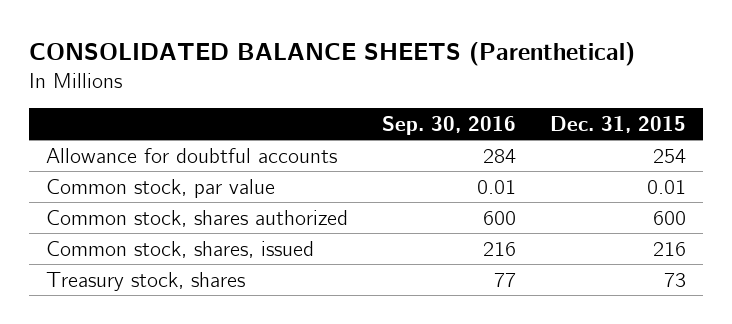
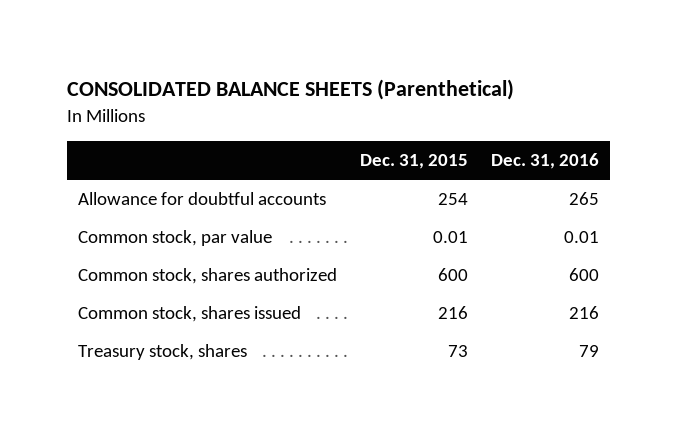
- | Sep. 30, 2016 | Dec. 31, 2015
+ | Dec. 31, 2015 | Dec. 31, 2016
- Common stock, shares, issued | 216 | 216
+ Common stock, shares issued | 216 | 216

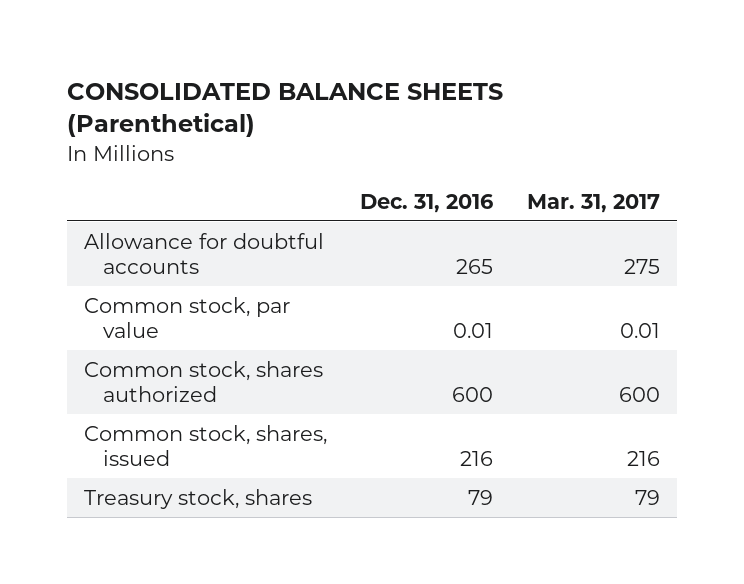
- | Dec. 31, 2015 | Dec. 31, 2016
+ | Dec. 31, 2016 | Mar. 31, 2017
- Common stock, shares issued | 216 | 216
+ Common stock, shares, issued | 216 | 216

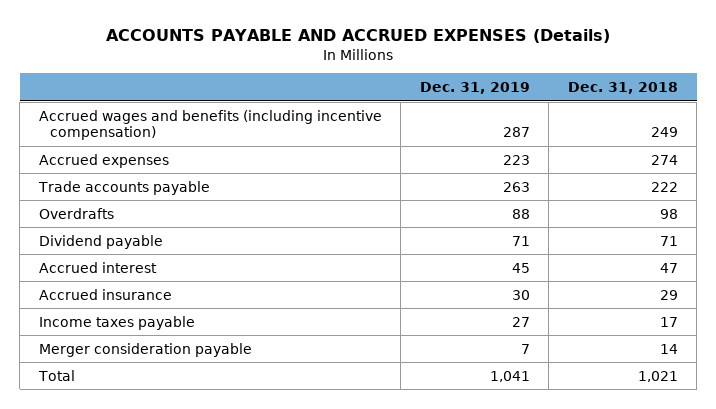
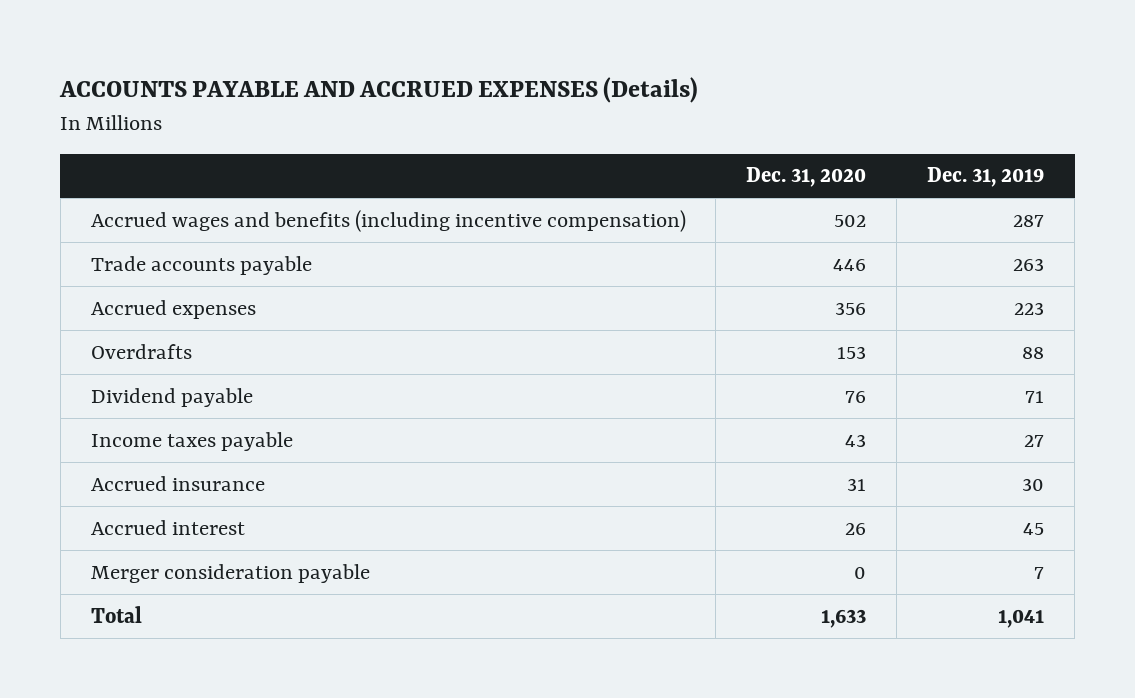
- | Dec. 31, 2019 | Dec. 31, 2018
+ | Dec. 31, 2020 | Dec. 31, 2019
moved down: Accrued expenses | 356 | 223
moved down: Accrued insurance | 31 | 30
moved down: Accrued interest | 26 | 45

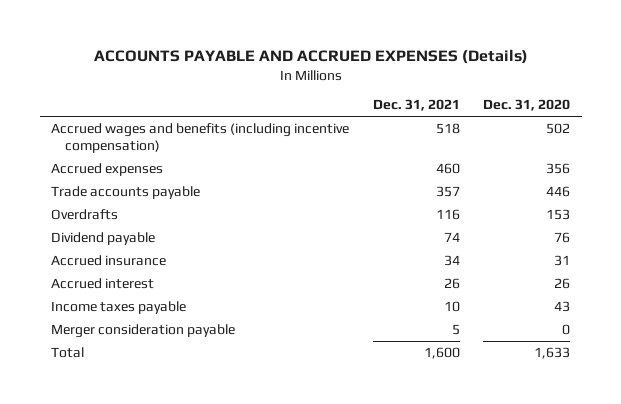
- | Dec. 31, 2020 | Dec. 31, 2019
+ | Dec. 31, 2021 | Dec. 31, 2020
moved down: Trade accounts payable | 357 | 446
moved down: Income taxes payable | 10 | 43

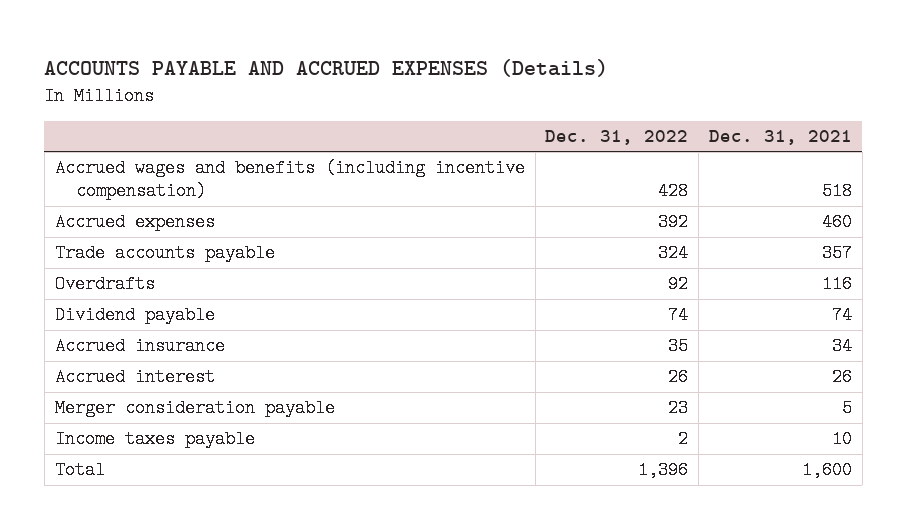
- | Dec. 31, 2021 | Dec. 31, 2020
+ | Dec. 31, 2022 | Dec. 31, 2021
moved down: Income taxes payable | 2 | 10

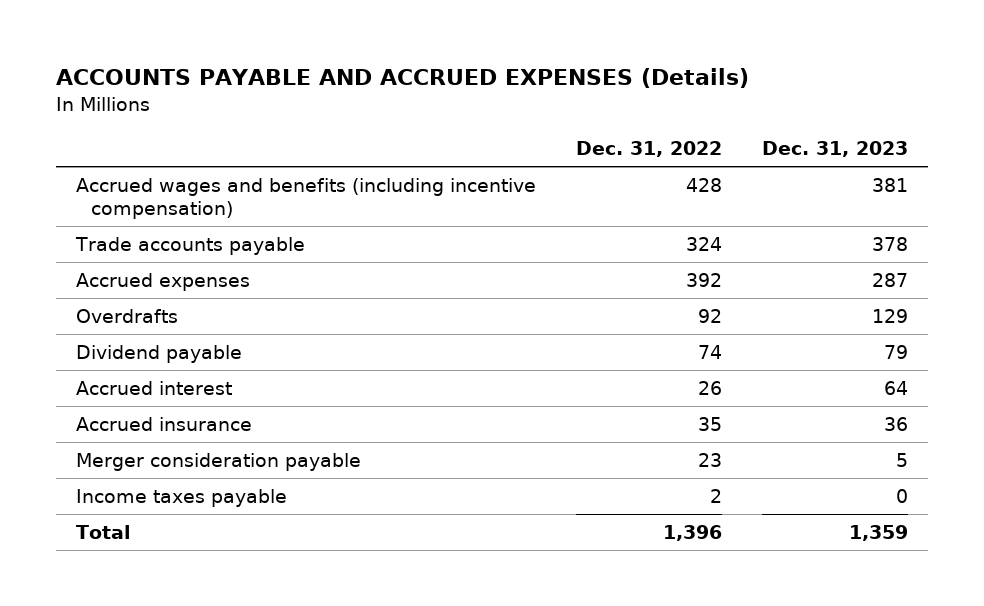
- | Dec. 31, 2022 | Dec. 31, 2021
+ | Dec. 31, 2022 | Dec. 31, 2023
moved down: Accrued expenses | 392 | 287
moved down: Accrued insurance | 35 | 36

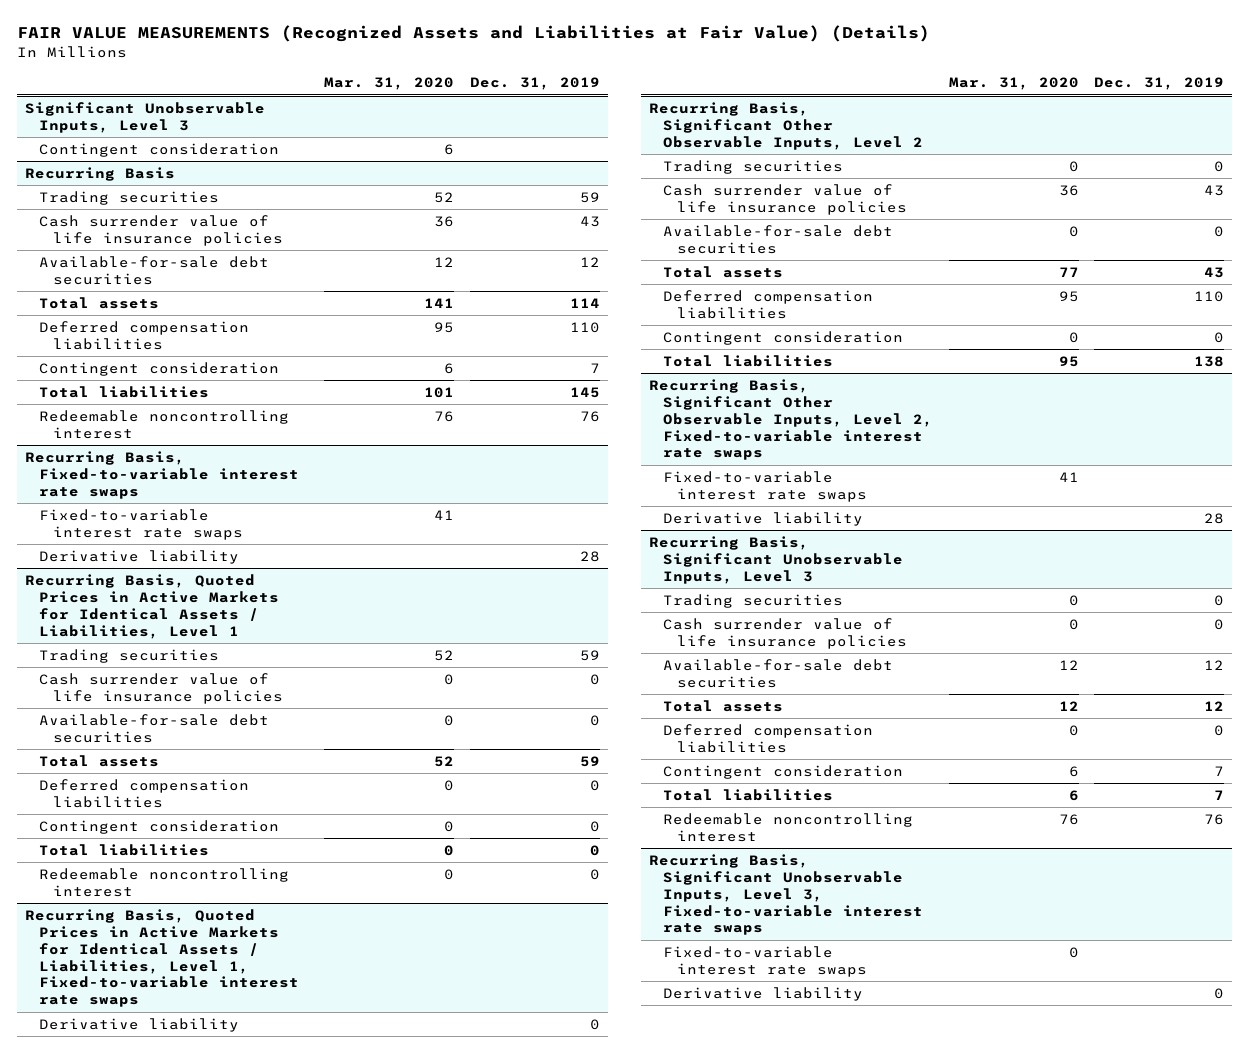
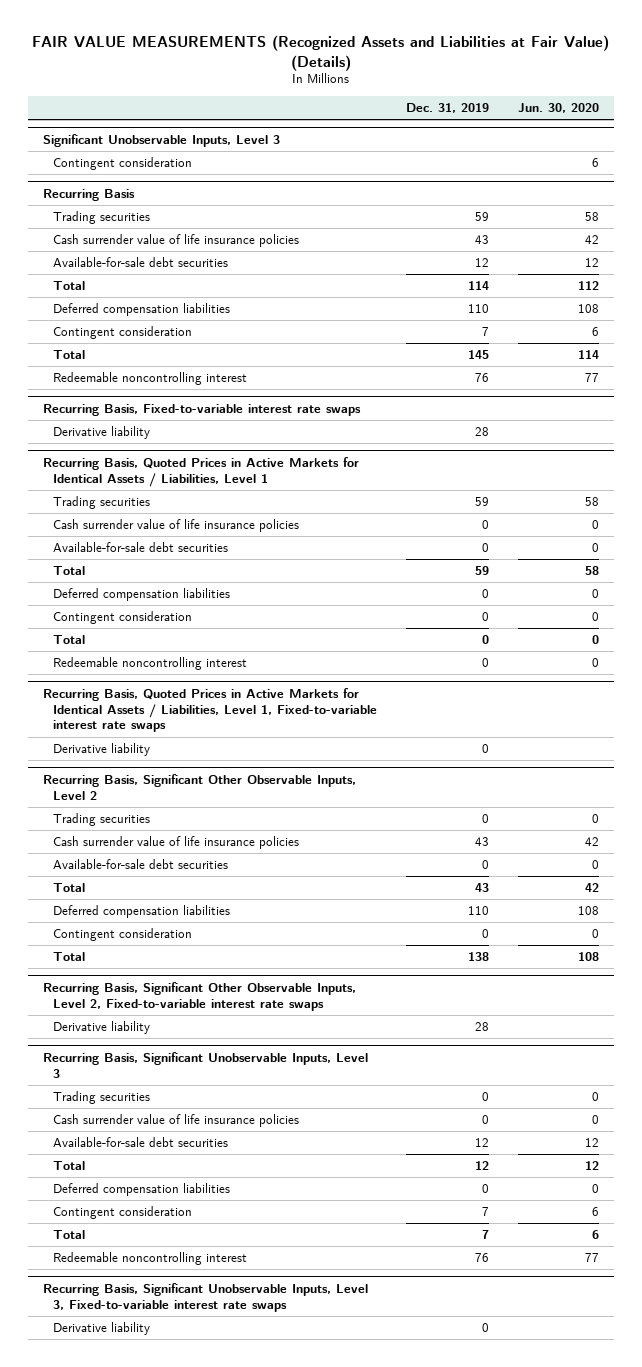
- | Mar. 31, 2020 | Dec. 31, 2019
+ | Dec. 31, 2019 | Jun. 30, 2020
@ Recurring Basis
- Total assets | 141 | 114
+ Total | 114 | 112
- Total liabilities | 101 | 145
+ Total | 145 | 114
@ Recurring Basis, Fixed-to-variable interest rate swaps
- Fixed-to-variable interest rate swaps | 41 |
@ Recurring Basis, Quoted Prices in Active Markets for Identical Assets / Liabilities, Level 1
- Total assets | 52 | 59
+ Total | 59 | 58
- Total liabilities | 0 | 0
+ Total | 0 | 0
@ Recurring Basis, Significant Other Observable Inputs, Level 2
- Total assets | 77 | 43
+ Total | 43 | 42
- Total liabilities | 95 | 138
+ Total | 138 | 108
@ Recurring Basis, Significant Other Observable Inputs, Level 2, Fixed-to-variable interest rate swaps
- Fixed-to-variable interest rate swaps | 41 |
@ Recurring Basis, Significant Unobservable Inputs, Level 3
- Total assets | 12 | 12
+ Total | 12 | 12
- Total liabilities | 6 | 7
+ Total | 7 | 6
@ Recurring Basis, Significant Unobservable Inputs, Level 3, Fixed-to-variable interest rate swaps
- Fixed-to-variable interest rate swaps | 0 |

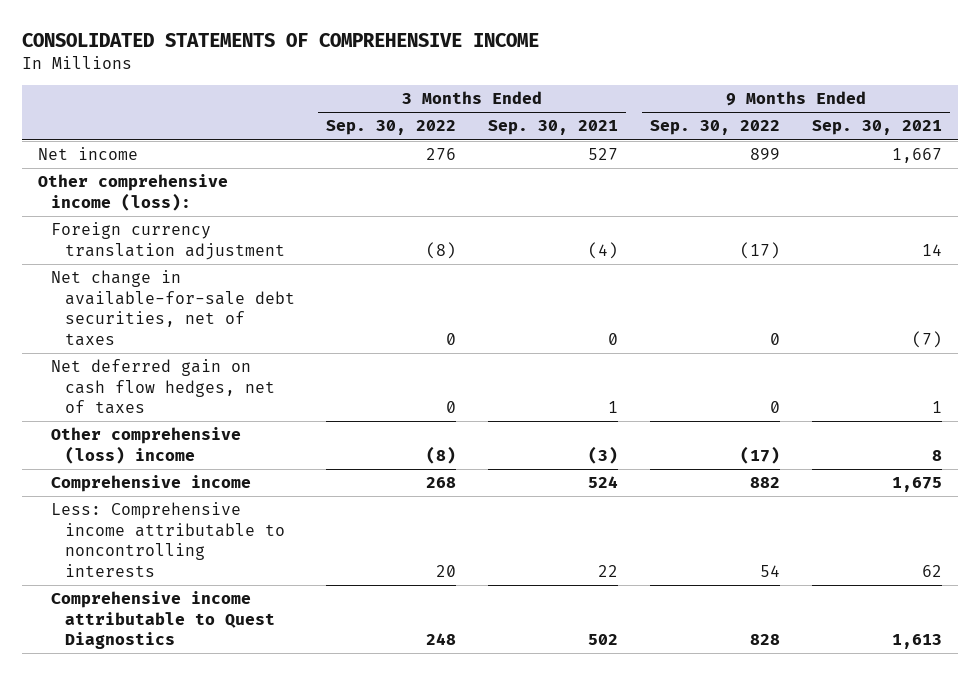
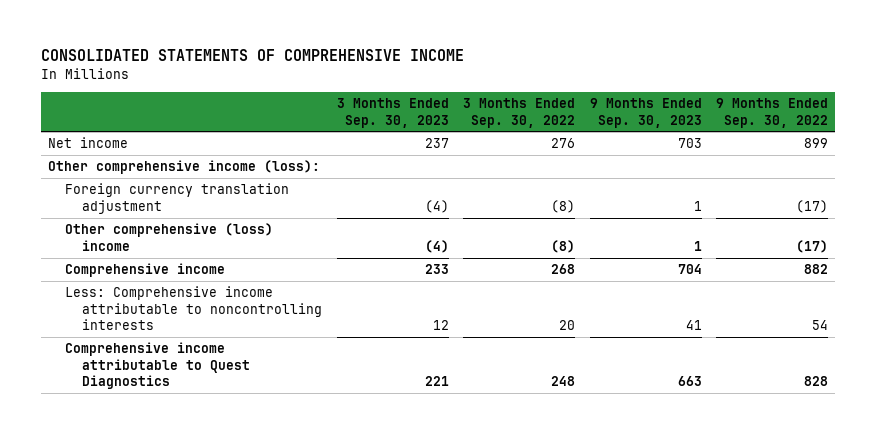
- | 3 Months Ended Sep. 30, 2022 | 3 Months Ended Sep. 30, 2021 | 9 Months Ended Sep. 30, 2022 | 9 Months Ended Sep. 30, 2021
+ | 3 Months Ended Sep. 30, 2023 | 3 Months Ended Sep. 30, 2022 | 9 Months Ended Sep. 30, 2023 | 9 Months Ended Sep. 30, 2022
- Net change in available-for-sale debt securities, net of taxes | 0 | 0 | 0 | (7)
- Net deferred gain on cash flow hedges, net of taxes | 0 | 1 | 0 | 1

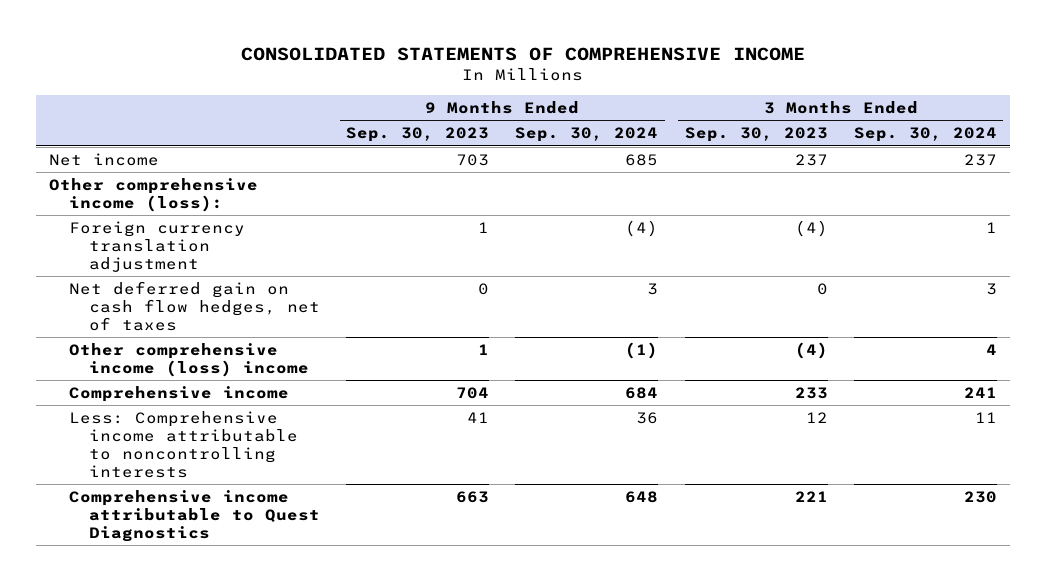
- | 3 Months Ended Sep. 30, 2023 | 3 Months Ended Sep. 30, 2022 | 9 Months Ended Sep. 30, 2023 | 9 Months Ended Sep. 30, 2022
+ | 9 Months Ended Sep. 30, 2023 | 9 Months Ended Sep. 30, 2024 | 3 Months Ended Sep. 30, 2023 | 3 Months Ended Sep. 30, 2024
- Other comprehensive (loss) income | (4) | (8) | 1 | (17)
+ Net deferred gain on cash flow hedges, net of taxes | 0 | 3 | 0 | 3
+ Other comprehensive income (loss) income | 1 | (1) | (4) | 4

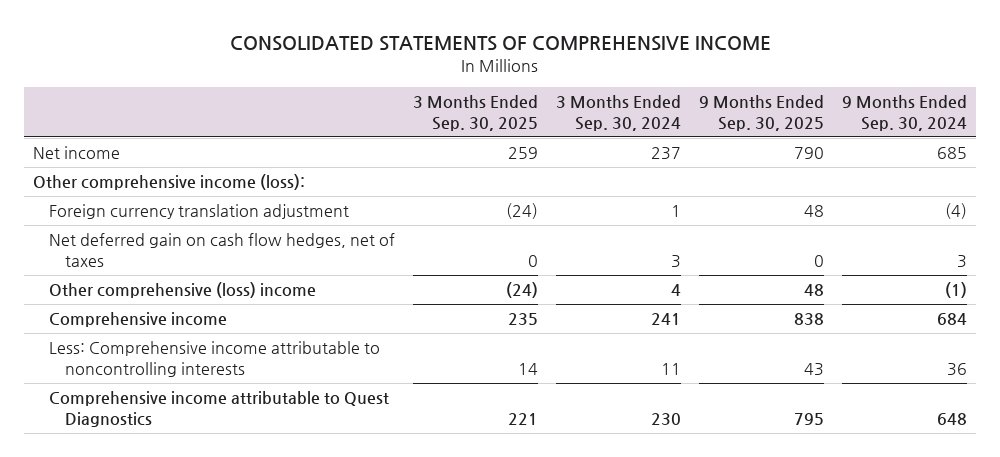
- | 9 Months Ended Sep. 30, 2023 | 9 Months Ended Sep. 30, 2024 | 3 Months Ended Sep. 30, 2023 | 3 Months Ended Sep. 30, 2024
+ | 3 Months Ended Sep. 30, 2025 | 3 Months Ended Sep. 30, 2024 | 9 Months Ended Sep. 30, 2025 | 9 Months Ended Sep. 30, 2024
- Other comprehensive income (loss) income | 1 | (1) | (4) | 4
+ Other comprehensive (loss) income | (24) | 4 | 48 | (1)

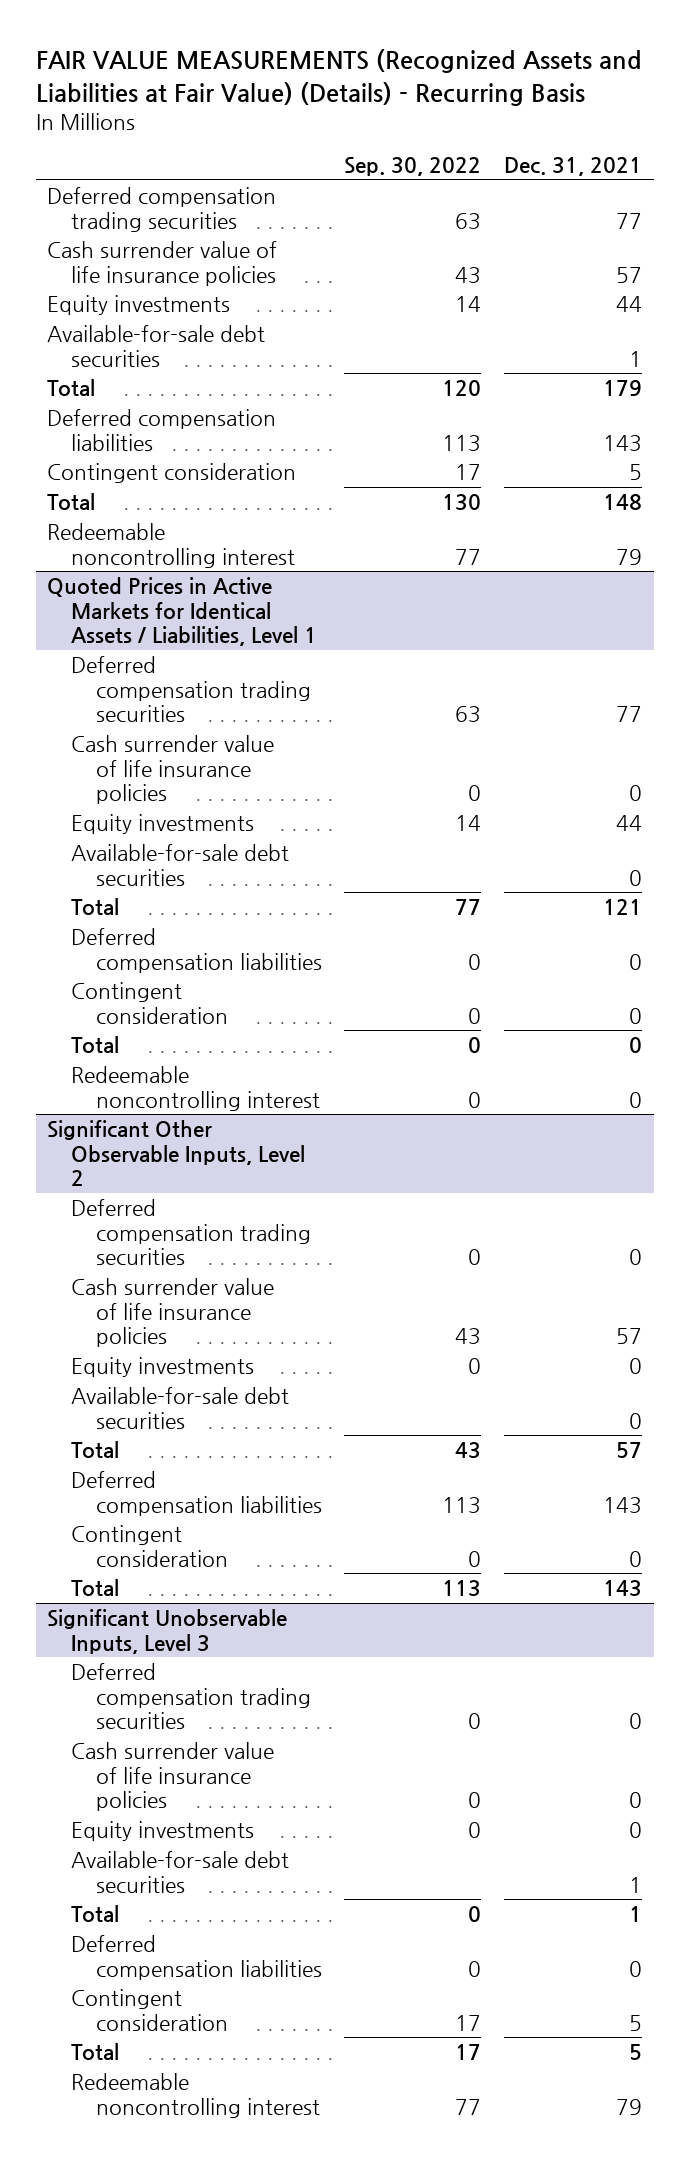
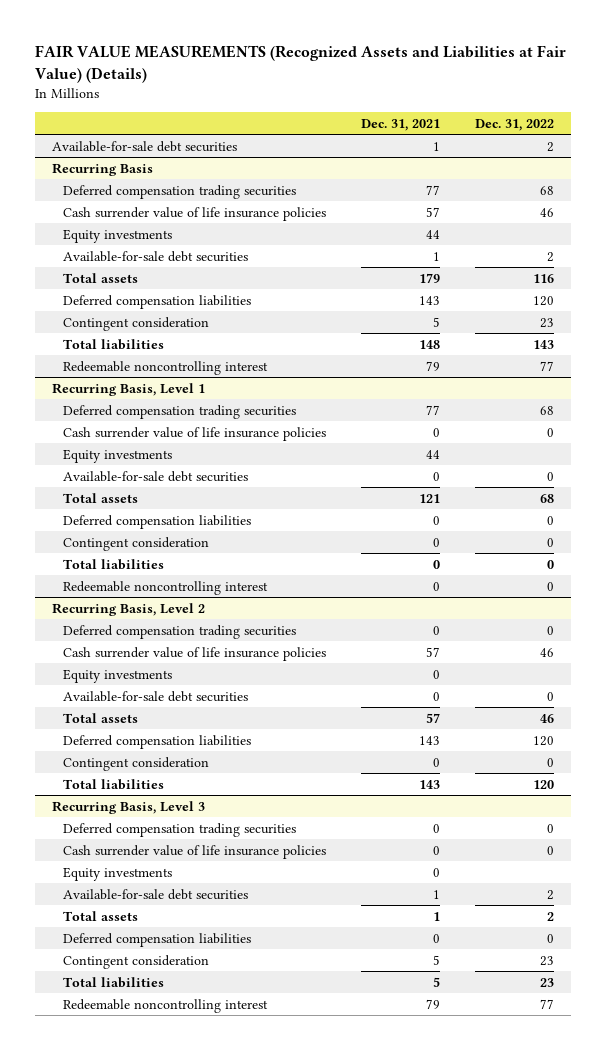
- FAIR VALUE MEASUREMENTS (Recognized Assets and Liabilities at Fair Value) (Details) - Recurring Basis
+ FAIR VALUE MEASUREMENTS (Recognized Assets and Liabilities at Fair Value) (Details)
- | Sep. 30, 2022 | Dec. 31, 2021
+ | Dec. 31, 2021 | Dec. 31, 2022
+ Available-for-sale debt securities | 1 | 2
+ Recurring Basis
- Total | 120 | 179
+ Total assets | 179 | 116
- Total | 130 | 148
+ Total liabilities | 148 | 143
- Quoted Prices in Active Markets for Identical Assets / Liabilities, Level 1
+ Recurring Basis, Level 1
- Total | 77 | 121
+ Total assets | 121 | 68
- Total | 0 | 0
+ Total liabilities | 0 | 0
- Significant Other Observable Inputs, Level 2
+ Recurring Basis, Level 2
- Total | 43 | 57
+ Total assets | 57 | 46
- Total | 113 | 143
- Significant Unobservable Inputs, Level 3
+ Total liabilities | 143 | 120
+ Recurring Basis, Level 3
- Total | 0 | 1
+ Total assets | 1 | 2
- Total | 17 | 5
+ Total liabilities | 5 | 23

